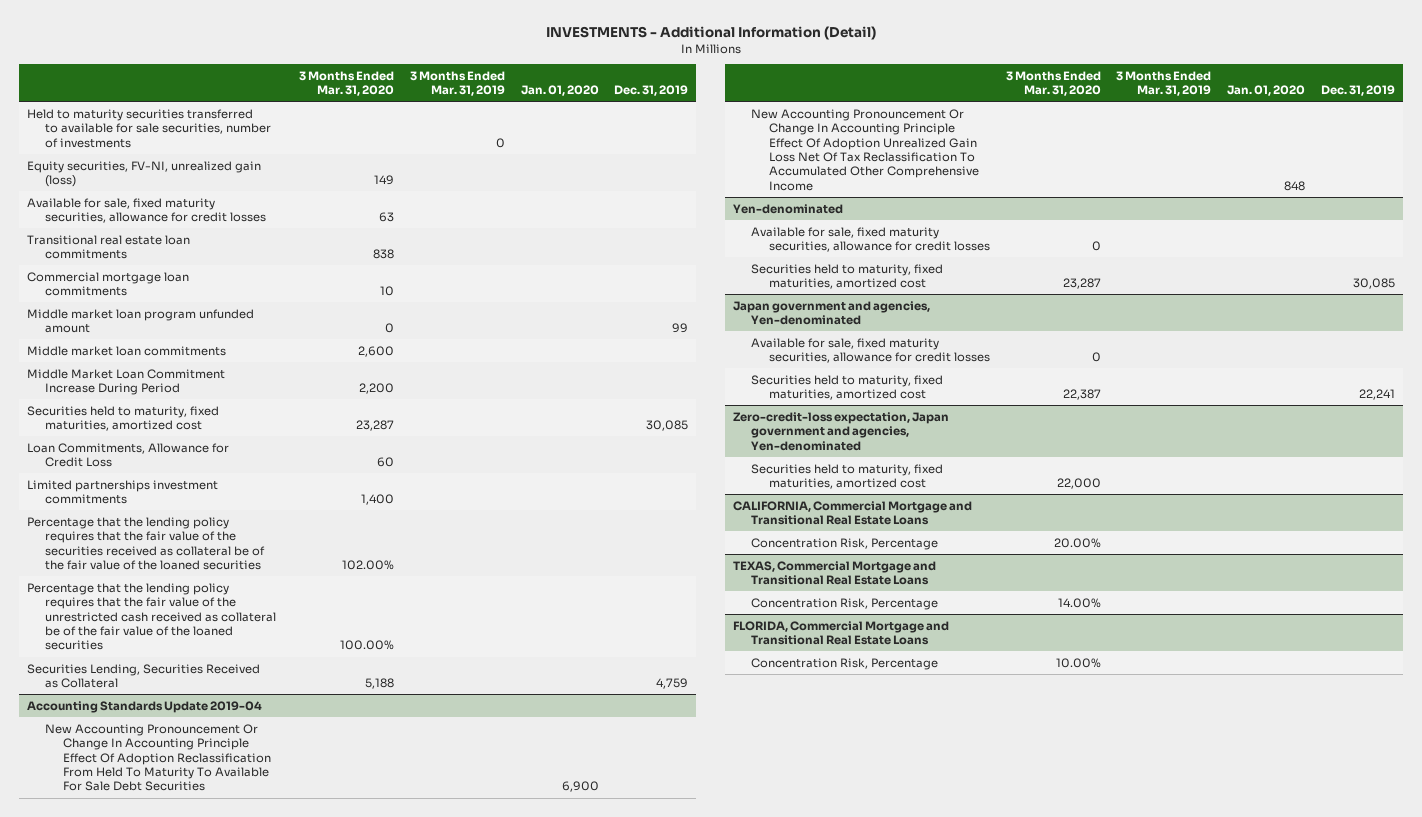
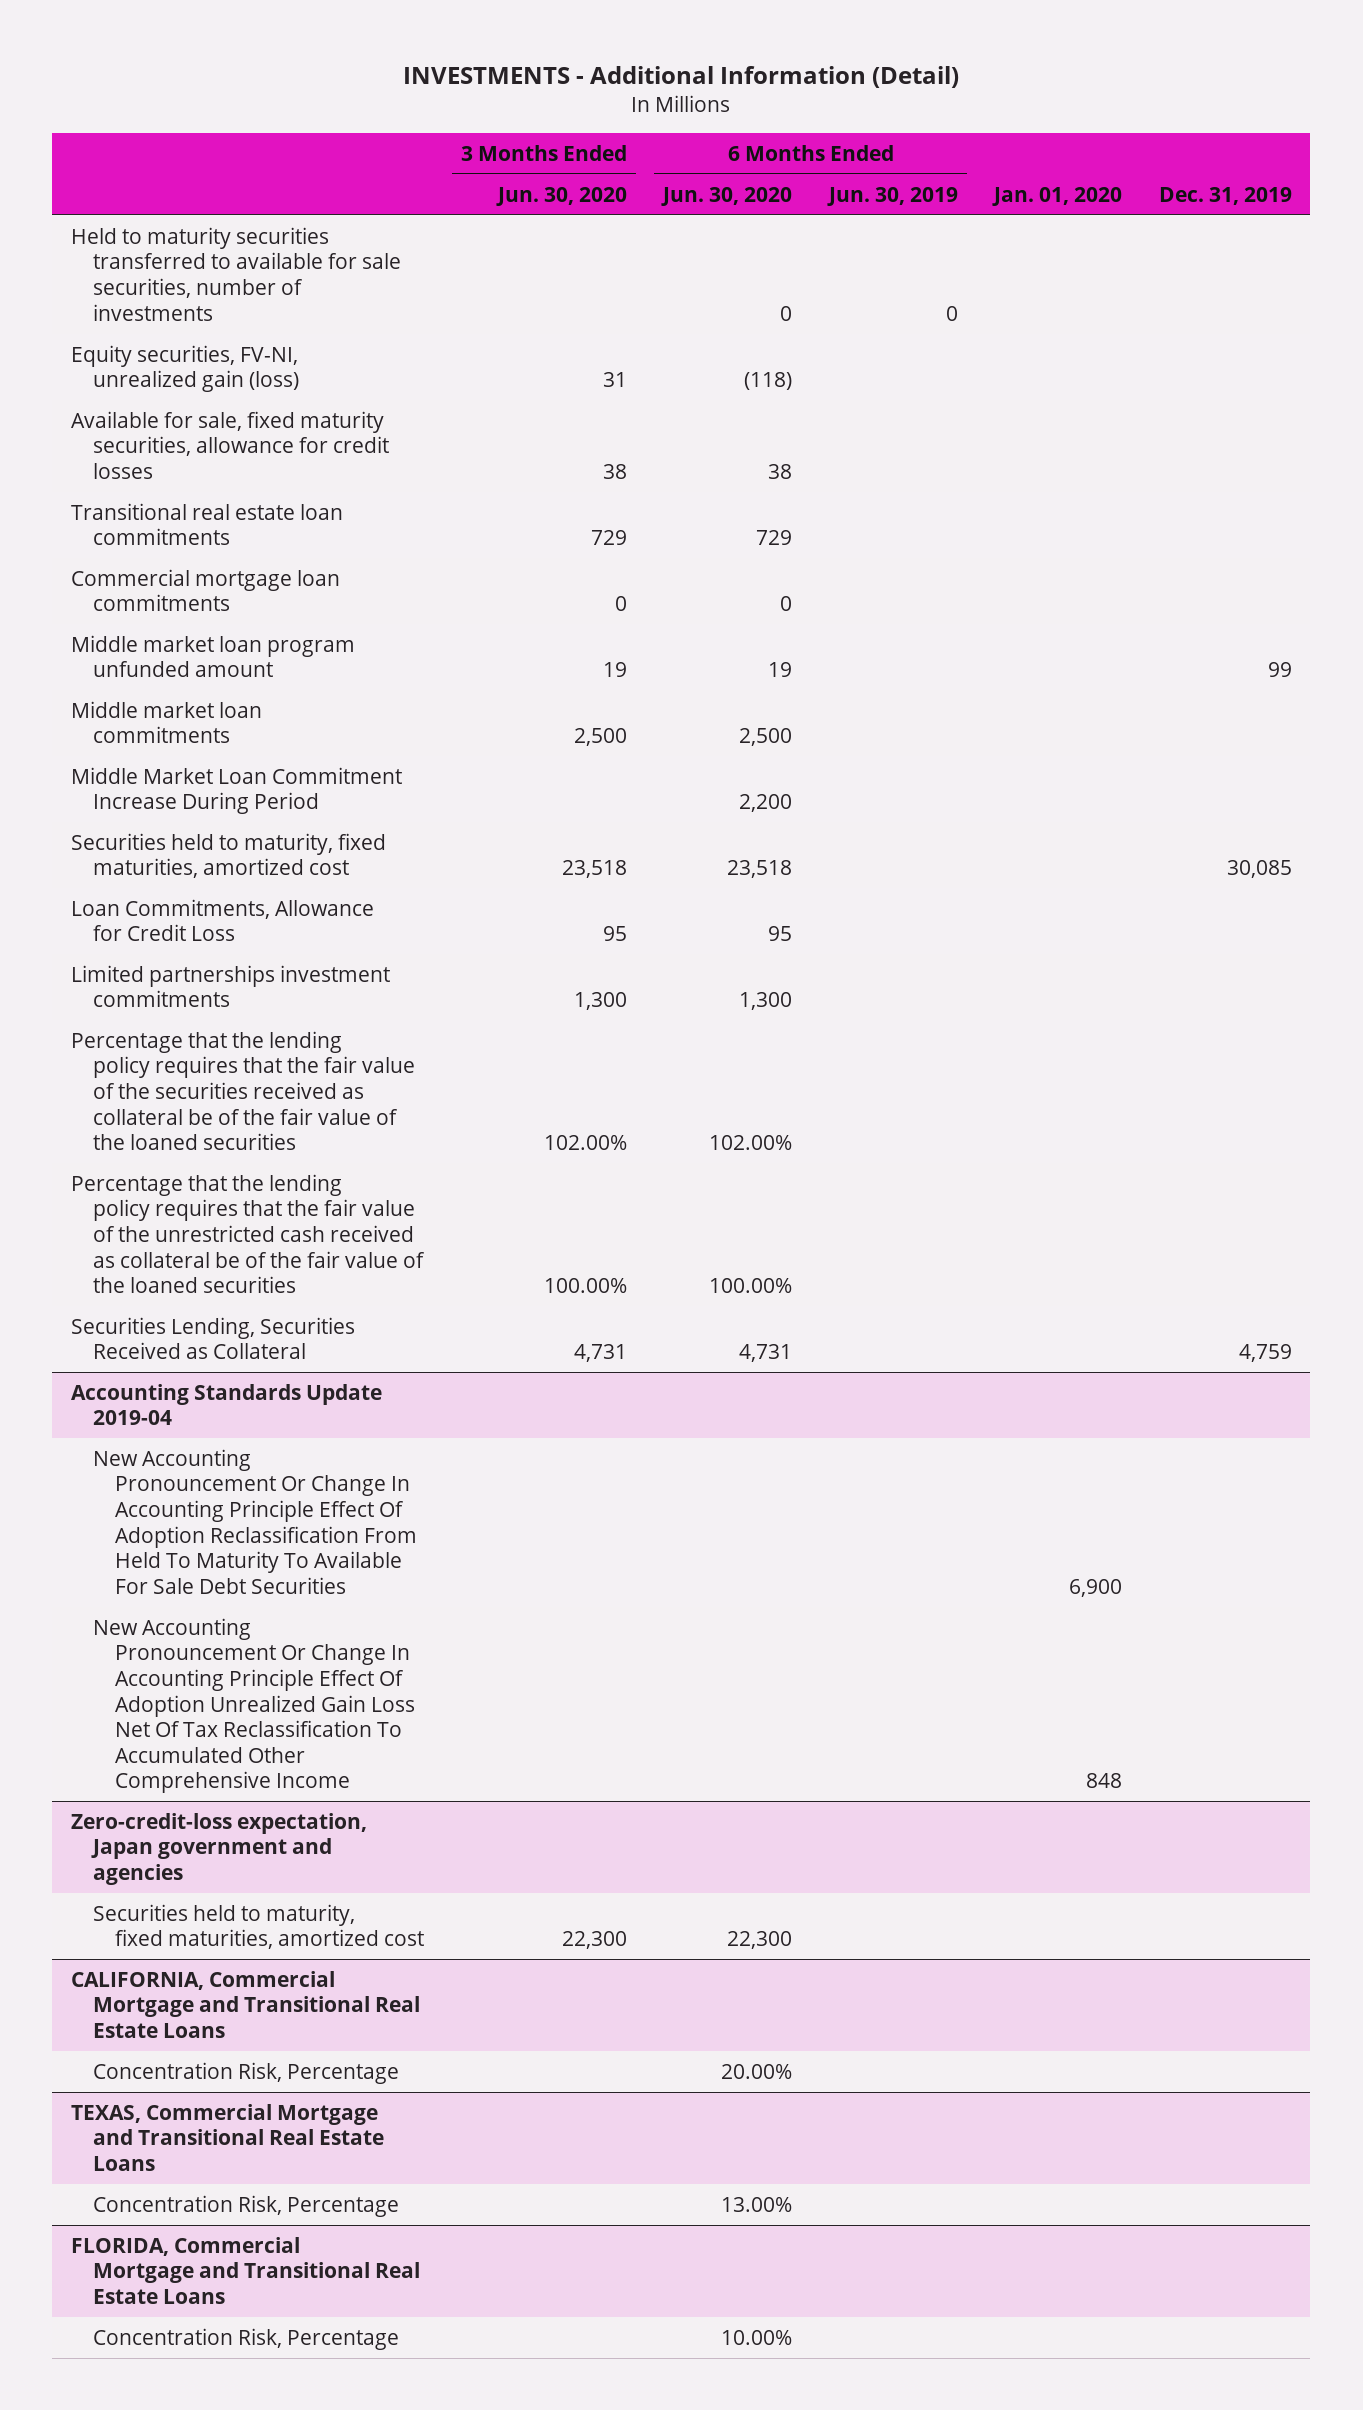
- | 3 Months Ended Mar. 31, 2020 | 3 Months Ended Mar. 31, 2019 | Jan. 01, 2020 | Dec. 31, 2019
+ | 3 Months Ended Jun. 30, 2020 | 6 Months Ended Jun. 30, 2020 | 6 Months Ended Jun. 30, 2019 | Jan. 01, 2020 | Dec. 31, 2019
- Yen-denominated
- Available for sale, fixed maturity securities, allowance for credit losses | 0 | | |
- Securities held to maturity, fixed maturities, amortized cost | 23,287 | | | 30,085
- Japan government and agencies, Yen-denominated
- Available for sale, fixed maturity securities, allowance for credit losses | 0 | | |
- Securities held to maturity, fixed maturities, amortized cost | 22,387 | | | 22,241
- Zero-credit-loss expectation, Japan government and agencies, Yen-denominated
+ Zero-credit-loss expectation, Japan government and agencies

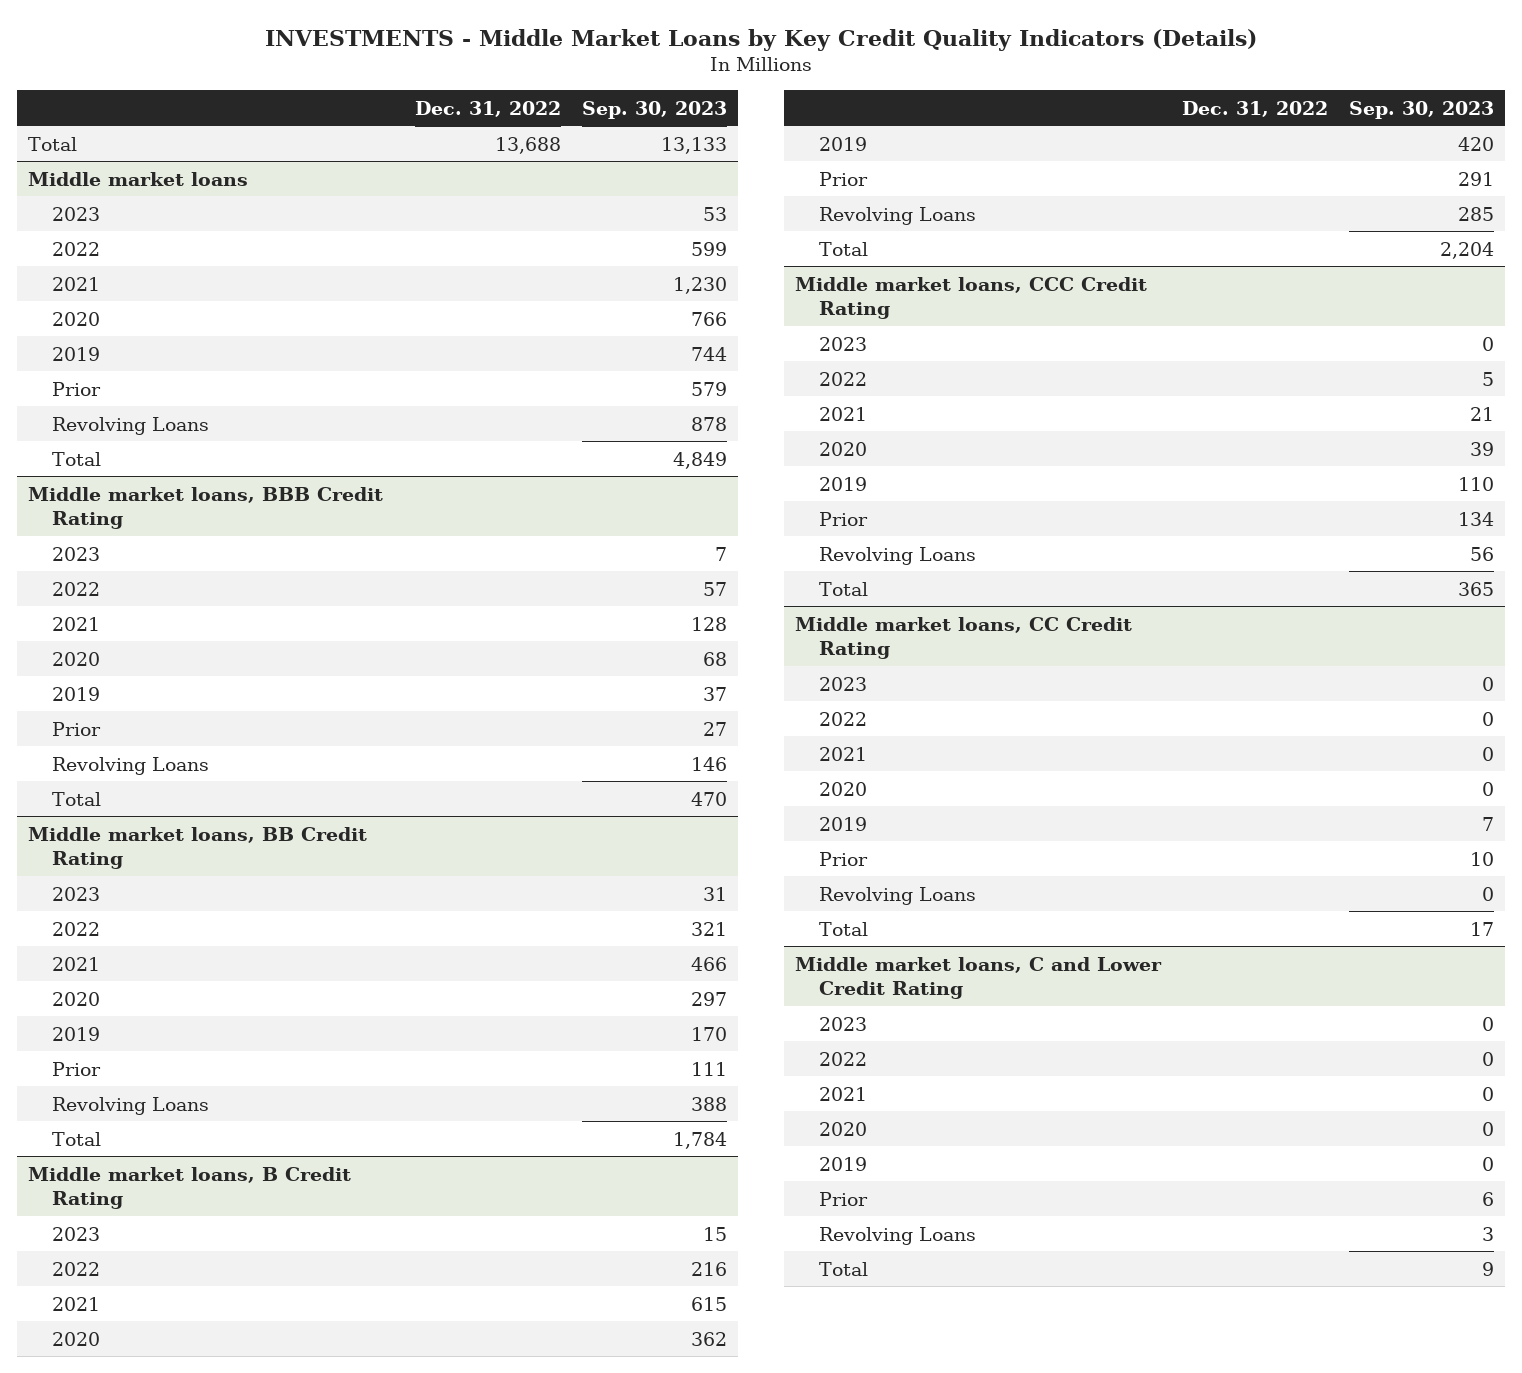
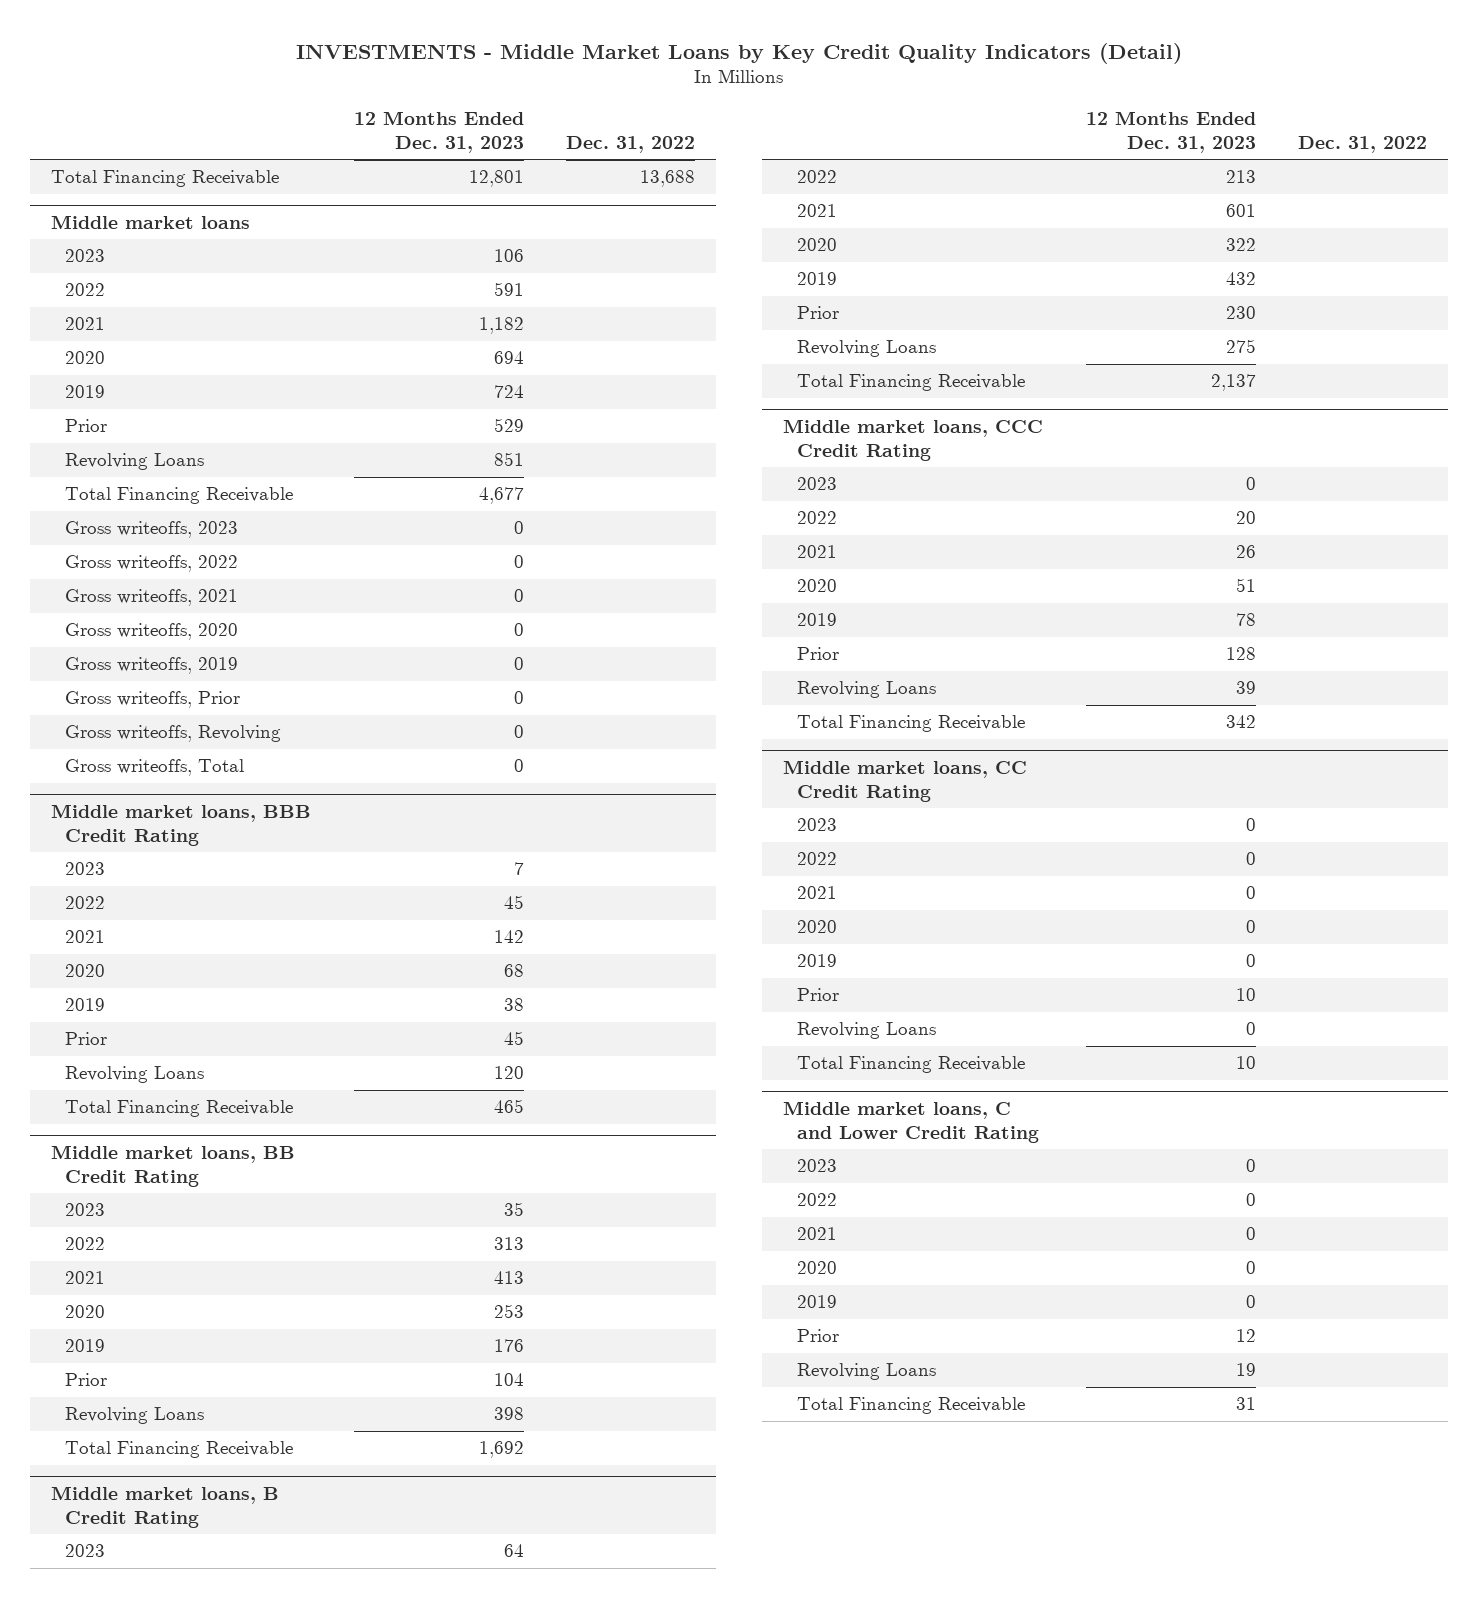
- INVESTMENTS - Middle Market Loans by Key Credit Quality Indicators (Details)
+ INVESTMENTS - Middle Market Loans by Key Credit Quality Indicators (Detail)
- | Dec. 31, 2022 | Sep. 30, 2023
+ | 12 Months Ended Dec. 31, 2023 | Dec. 31, 2022
- Total | 13,688 | 13,133
+ Total Financing Receivable | 12,801 | 13,688
@ Middle market loans
- Total | | 4,849
+ Total Financing Receivable | 4,677 |
+ Gross writeoffs, 2023 | 0 |
+ Gross writeoffs, 2022 | 0 |
+ Gross writeoffs, 2021 | 0 |
+ Gross writeoffs, 2020 | 0 |
+ Gross writeoffs, 2019 | 0 |
+ Gross writeoffs, Prior | 0 |
+ Gross writeoffs, Revolving | 0 |
+ Gross writeoffs, Total | 0 |
@ Middle market loans, BBB Credit Rating
- Total | | 470
+ Total Financing Receivable | 465 |
@ Middle market loans, BB Credit Rating
- Total | | 1,784
+ Total Financing Receivable | 1,692 |
@ Middle market loans, B Credit Rating
- Total | | 2,204
+ Total Financing Receivable | 2,137 |
@ Middle market loans, CCC Credit Rating
- Total | | 365
+ Total Financing Receivable | 342 |
@ Middle market loans, CC Credit Rating
- Total | | 17
+ Total Financing Receivable | 10 |
@ Middle market loans, C and Lower Credit Rating
- Total | | 9
+ Total Financing Receivable | 31 |

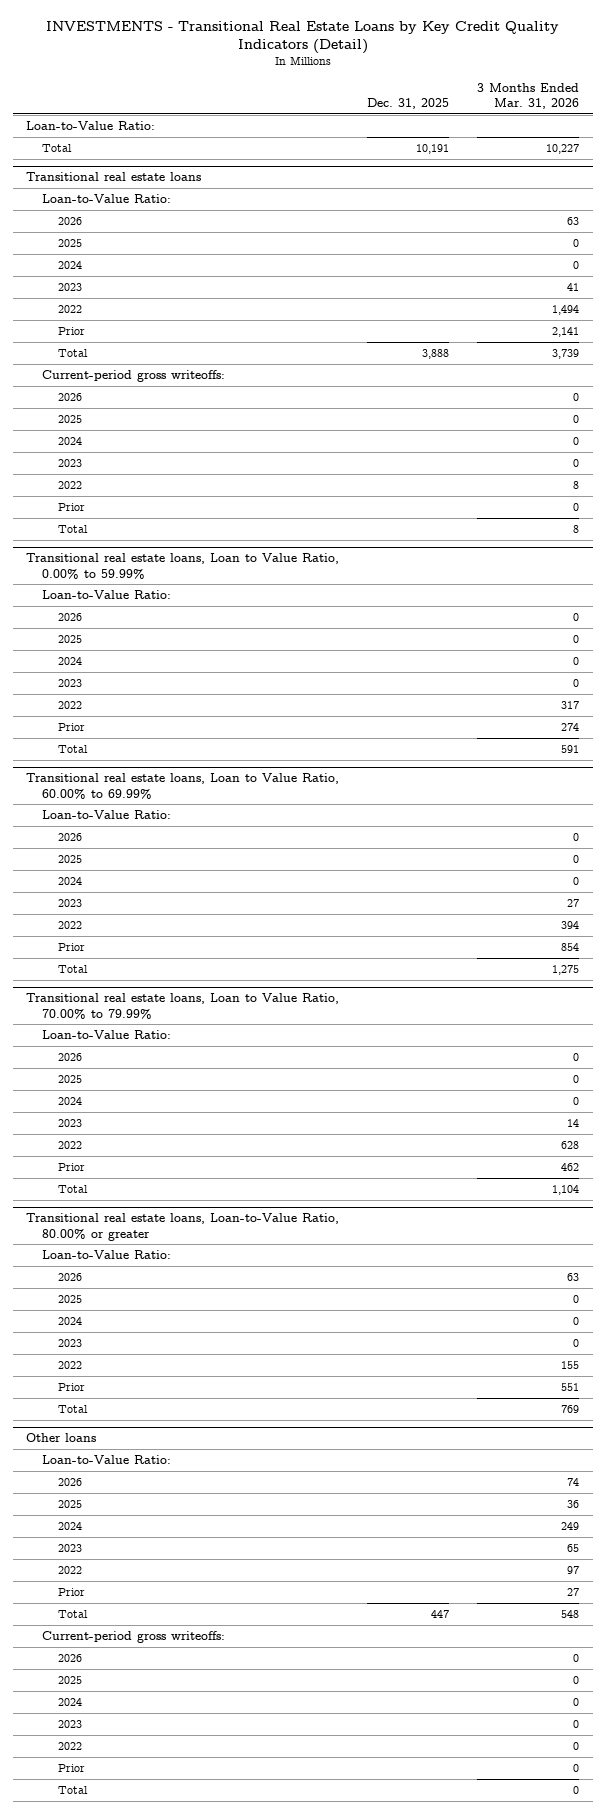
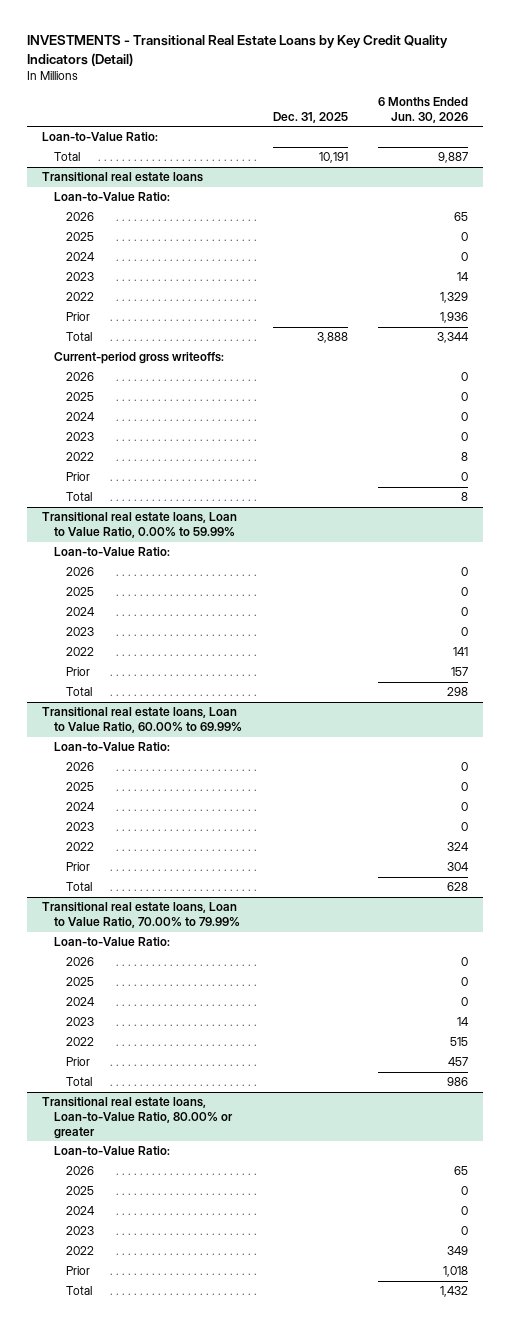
- | Dec. 31, 2025 | 3 Months Ended Mar. 31, 2026
+ | Dec. 31, 2025 | 6 Months Ended Jun. 30, 2026
- Other loans
- Loan-to-Value Ratio:
- 2026 | | 74
- 2025 | | 36
- 2024 | | 249
- 2023 | | 65
- 2022 | | 97
- Prior | | 27
- Total | 447 | 548
- Current-period gross writeoffs:
- 2026 | | 0
- 2025 | | 0
- 2024 | | 0
- 2023 | | 0
- 2022 | | 0
- Prior | | 0
- Total | | 0

